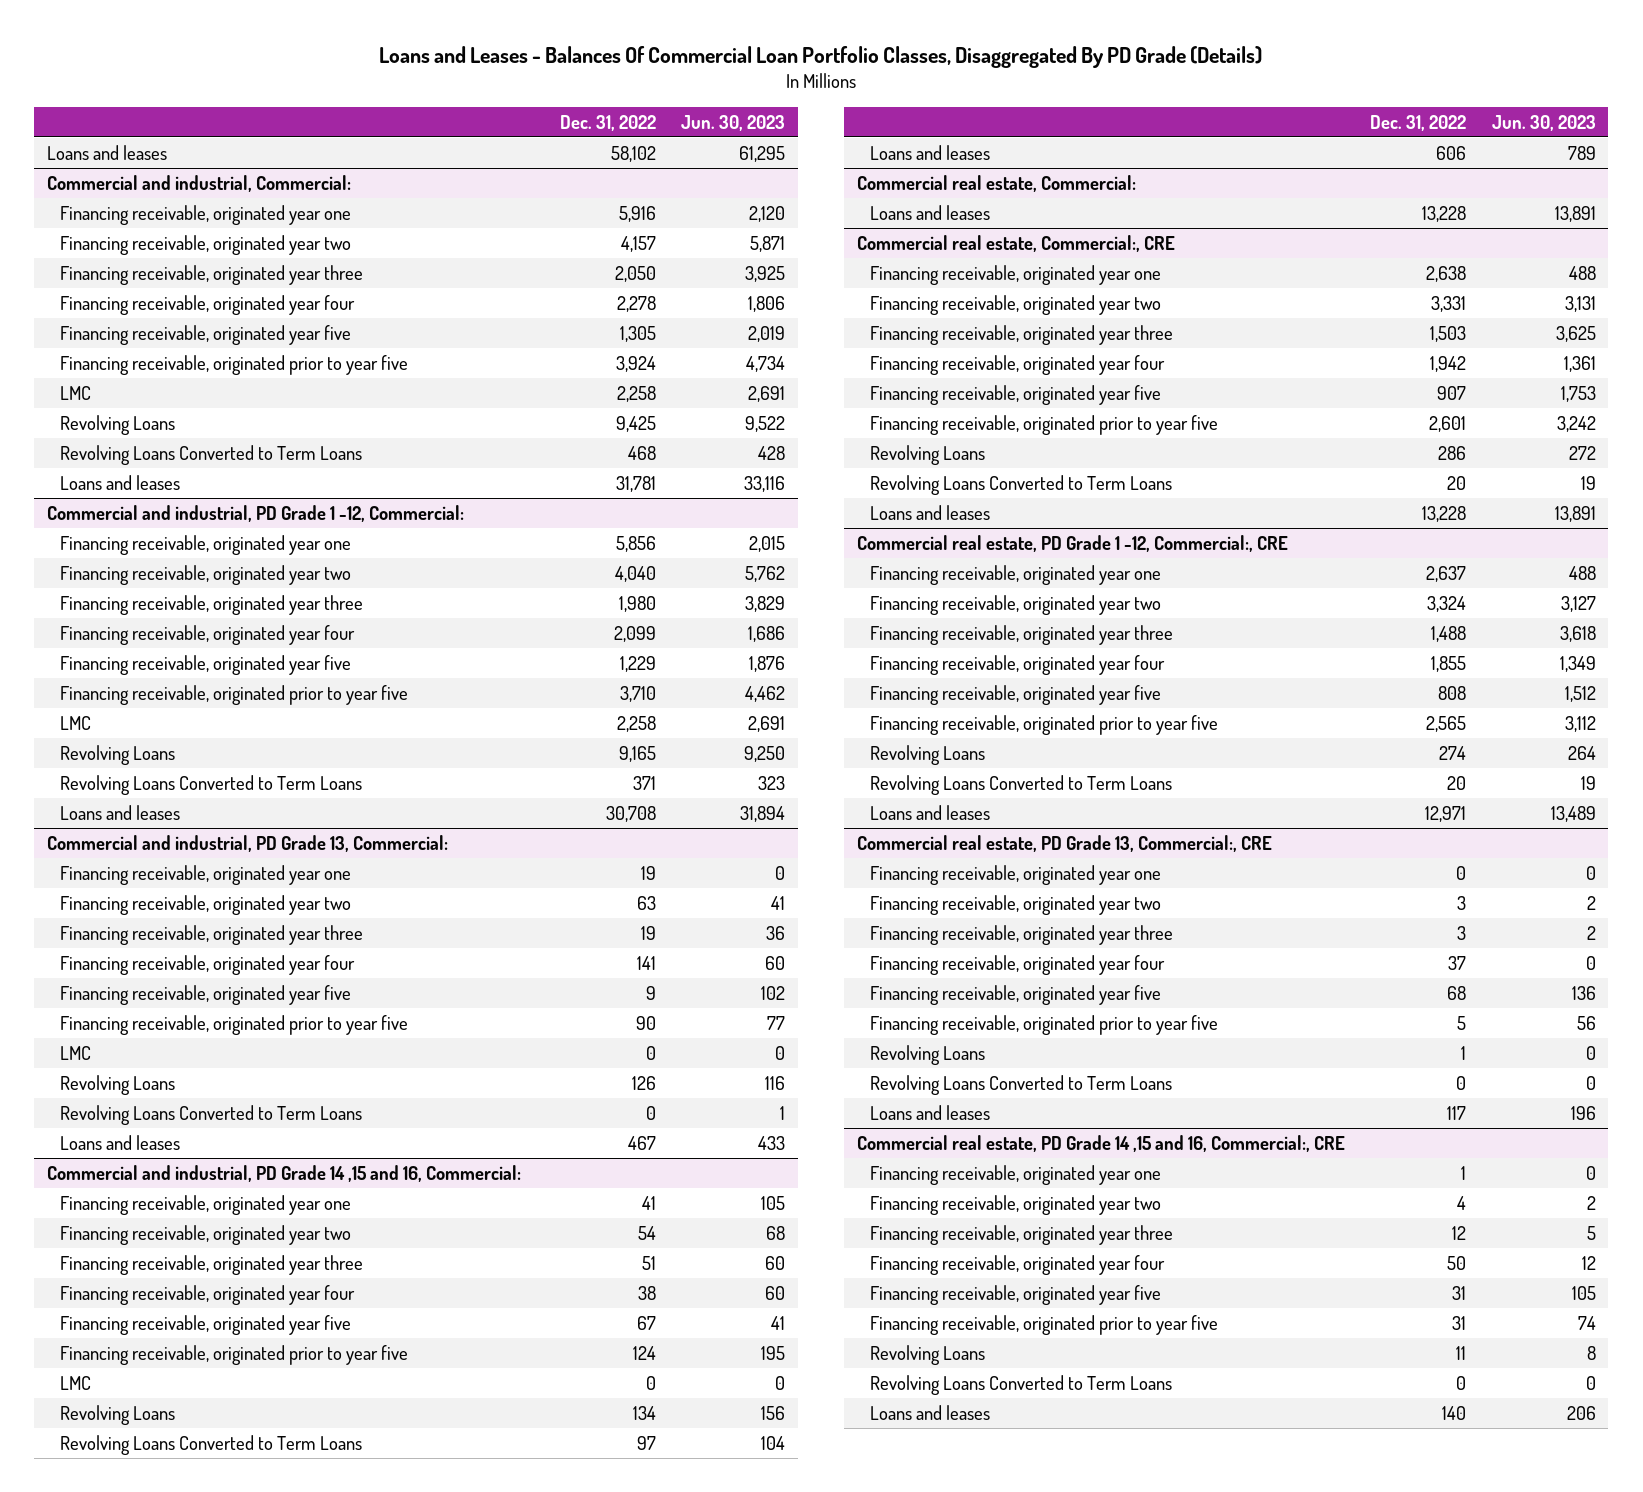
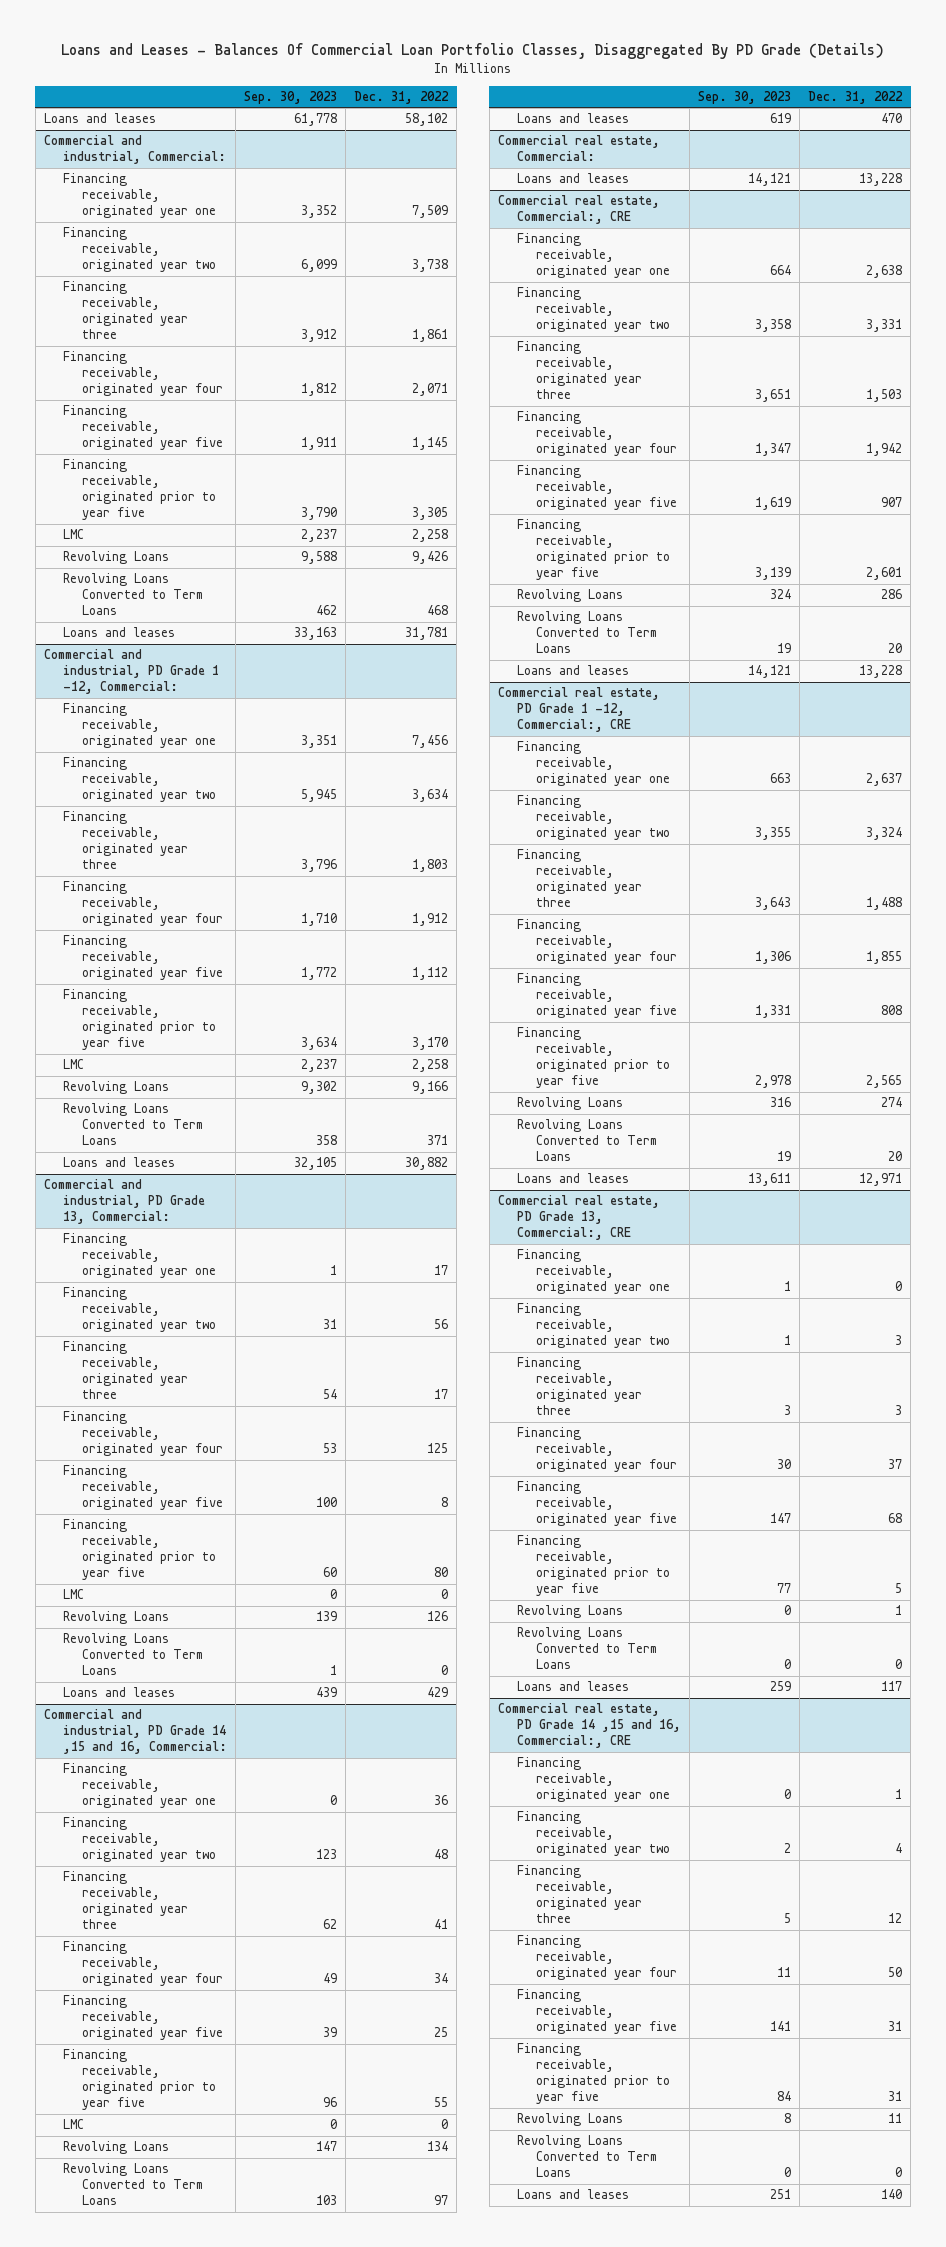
- | Dec. 31, 2022 | Jun. 30, 2023
+ | Sep. 30, 2023 | Dec. 31, 2022
@ Commercial and industrial, Commercial:
- Financing receivable, originated year one | 5,916 | 2,120
- Financing receivable, originated year two | 4,157 | 5,871
- Financing receivable, originated year three | 2,050 | 3,925
- Financing receivable, originated year four | 2,278 | 1,806
- Financing receivable, originated year five | 1,305 | 2,019
- Financing receivable, originated prior to year five | 3,924 | 4,734
+ Financing receivable, originated year one | 3,352 | 7,509
+ Financing receivable, originated year two | 6,099 | 3,738
+ Financing receivable, originated year three | 3,912 | 1,861
+ Financing receivable, originated year four | 1,812 | 2,071
+ Financing receivable, originated year five | 1,911 | 1,145
+ Financing receivable, originated prior to year five | 3,790 | 3,305
- Revolving Loans | 9,425 | 9,522
+ Revolving Loans | 9,588 | 9,426
@ Commercial and industrial, PD Grade 1 -12, Commercial:
- Financing receivable, originated year one | 5,856 | 2,015
- Financing receivable, originated year two | 4,040 | 5,762
- Financing receivable, originated year three | 1,980 | 3,829
- Financing receivable, originated year four | 2,099 | 1,686
- Financing receivable, originated year five | 1,229 | 1,876
- Financing receivable, originated prior to year five | 3,710 | 4,462
+ Financing receivable, originated year one | 3,351 | 7,456
+ Financing receivable, originated year two | 5,945 | 3,634
+ Financing receivable, originated year three | 3,796 | 1,803
+ Financing receivable, originated year four | 1,710 | 1,912
+ Financing receivable, originated year five | 1,772 | 1,112
+ Financing receivable, originated prior to year five | 3,634 | 3,170
- Revolving Loans | 9,165 | 9,250
+ Revolving Loans | 9,302 | 9,166
- Loans and leases | 30,708 | 31,894
+ Loans and leases | 32,105 | 30,882
@ Commercial and industrial, PD Grade 13, Commercial:
- Financing receivable, originated year one | 19 | 0
- Financing receivable, originated year two | 63 | 41
- Financing receivable, originated year three | 19 | 36
- Financing receivable, originated year four | 141 | 60
- Financing receivable, originated year five | 9 | 102
- Financing receivable, originated prior to year five | 90 | 77
+ Financing receivable, originated year one | 1 | 17
+ Financing receivable, originated year two | 31 | 56
+ Financing receivable, originated year three | 54 | 17
+ Financing receivable, originated year four | 53 | 125
+ Financing receivable, originated year five | 100 | 8
+ Financing receivable, originated prior to year five | 60 | 80
- Loans and leases | 467 | 433
+ Loans and leases | 439 | 429
@ Commercial and industrial, PD Grade 14 ,15 and 16, Commercial:
- Financing receivable, originated year one | 41 | 105
- Financing receivable, originated year two | 54 | 68
- Financing receivable, originated year three | 51 | 60
- Financing receivable, originated year four | 38 | 60
- Financing receivable, originated year five | 67 | 41
- Financing receivable, originated prior to year five | 124 | 195
+ Financing receivable, originated year one | 0 | 36
+ Financing receivable, originated year two | 123 | 48
+ Financing receivable, originated year three | 62 | 41
+ Financing receivable, originated year four | 49 | 34
+ Financing receivable, originated year five | 39 | 25
+ Financing receivable, originated prior to year five | 96 | 55
- Loans and leases | 606 | 789
+ Loans and leases | 619 | 470

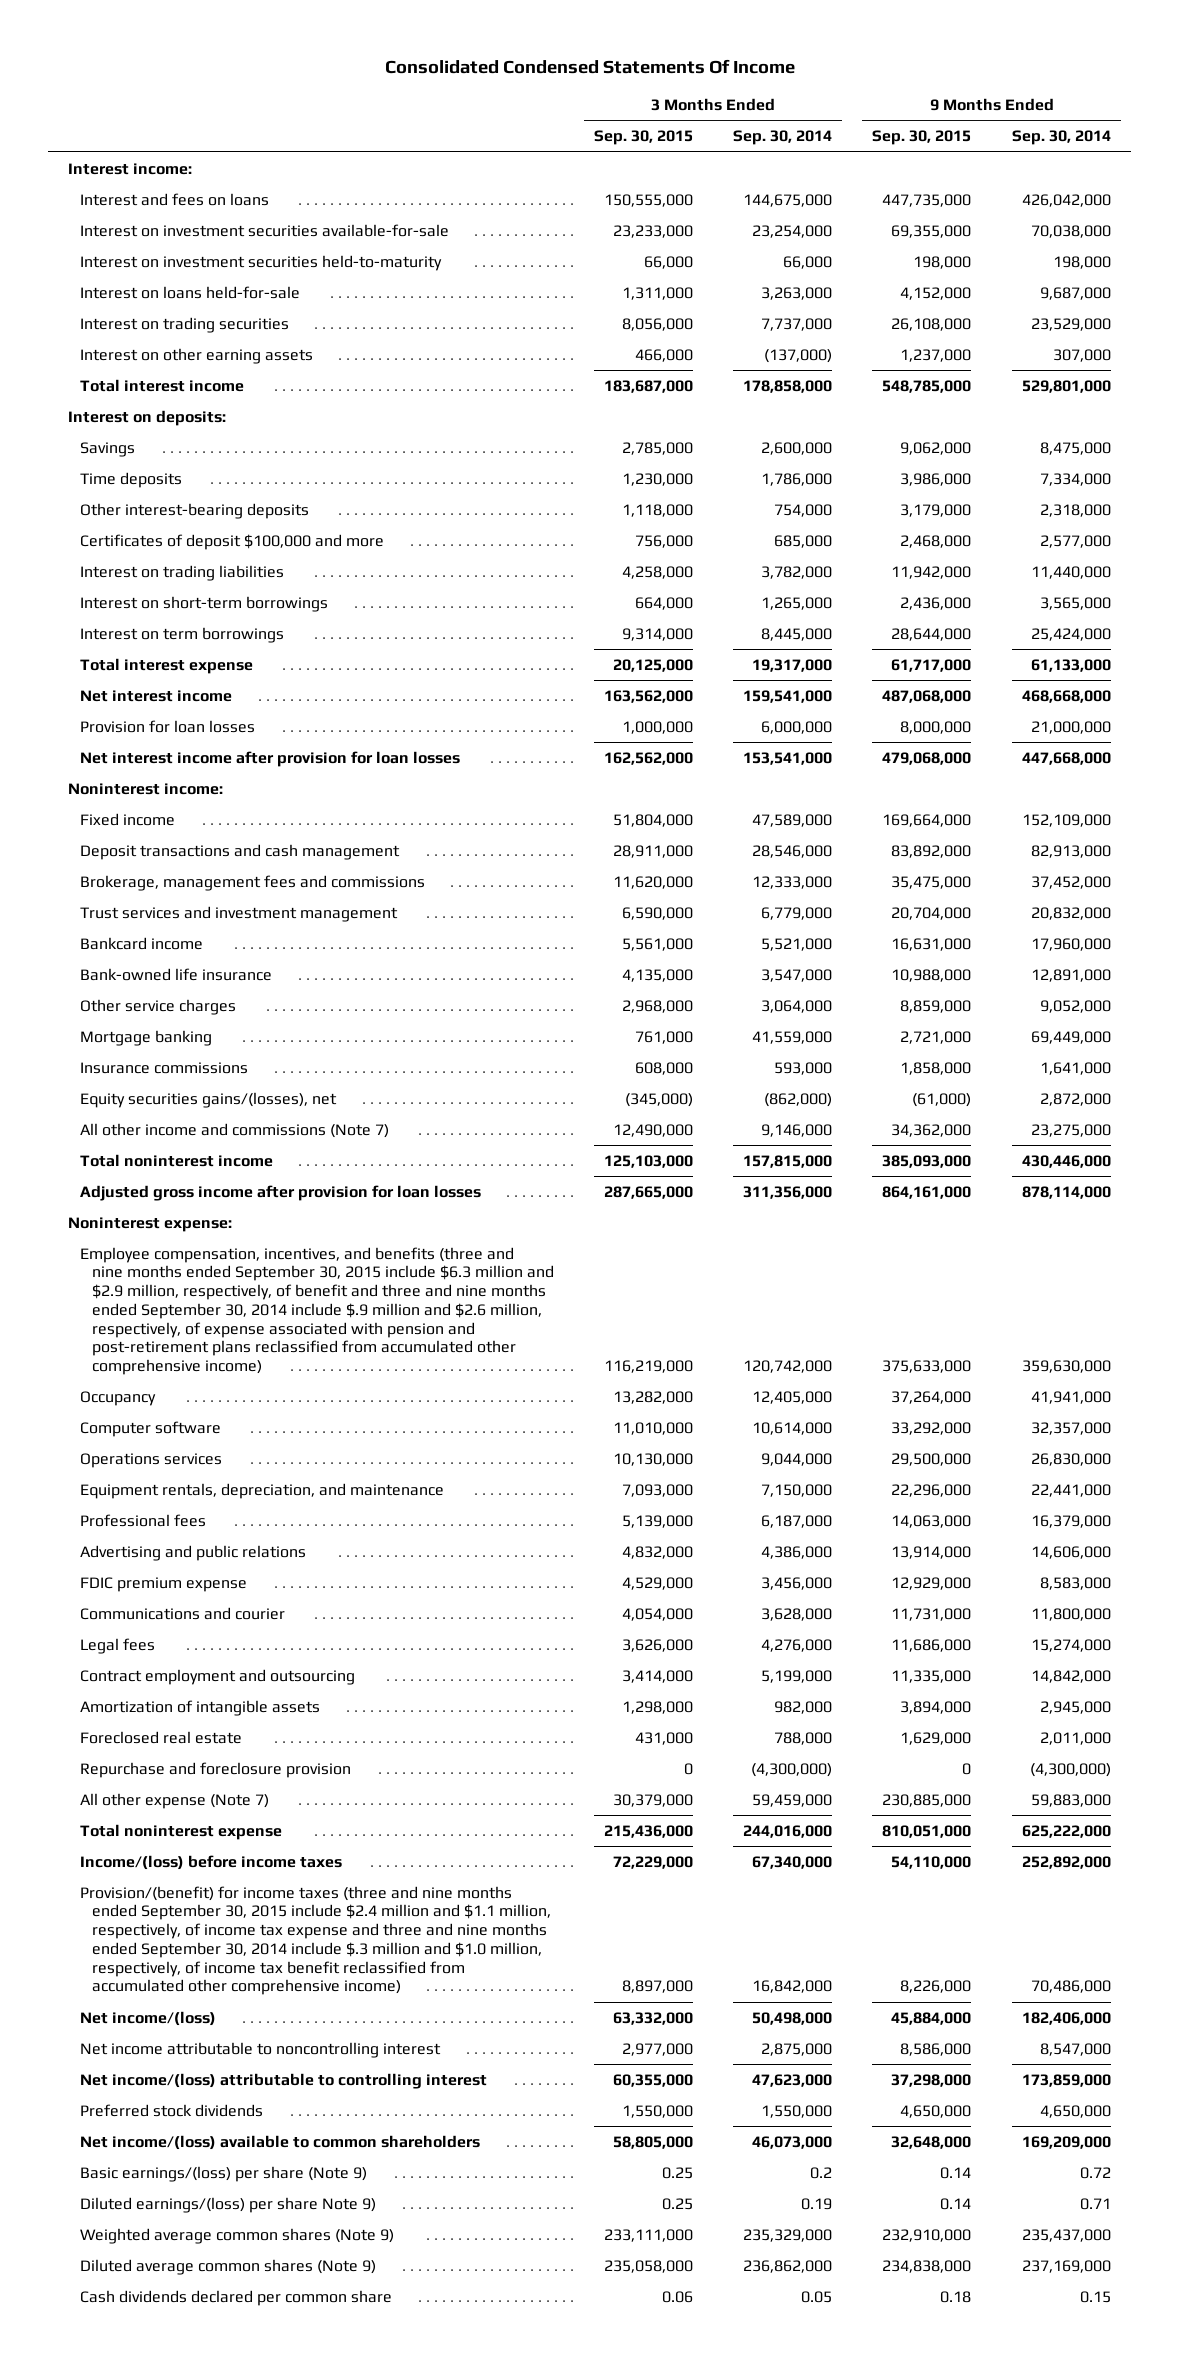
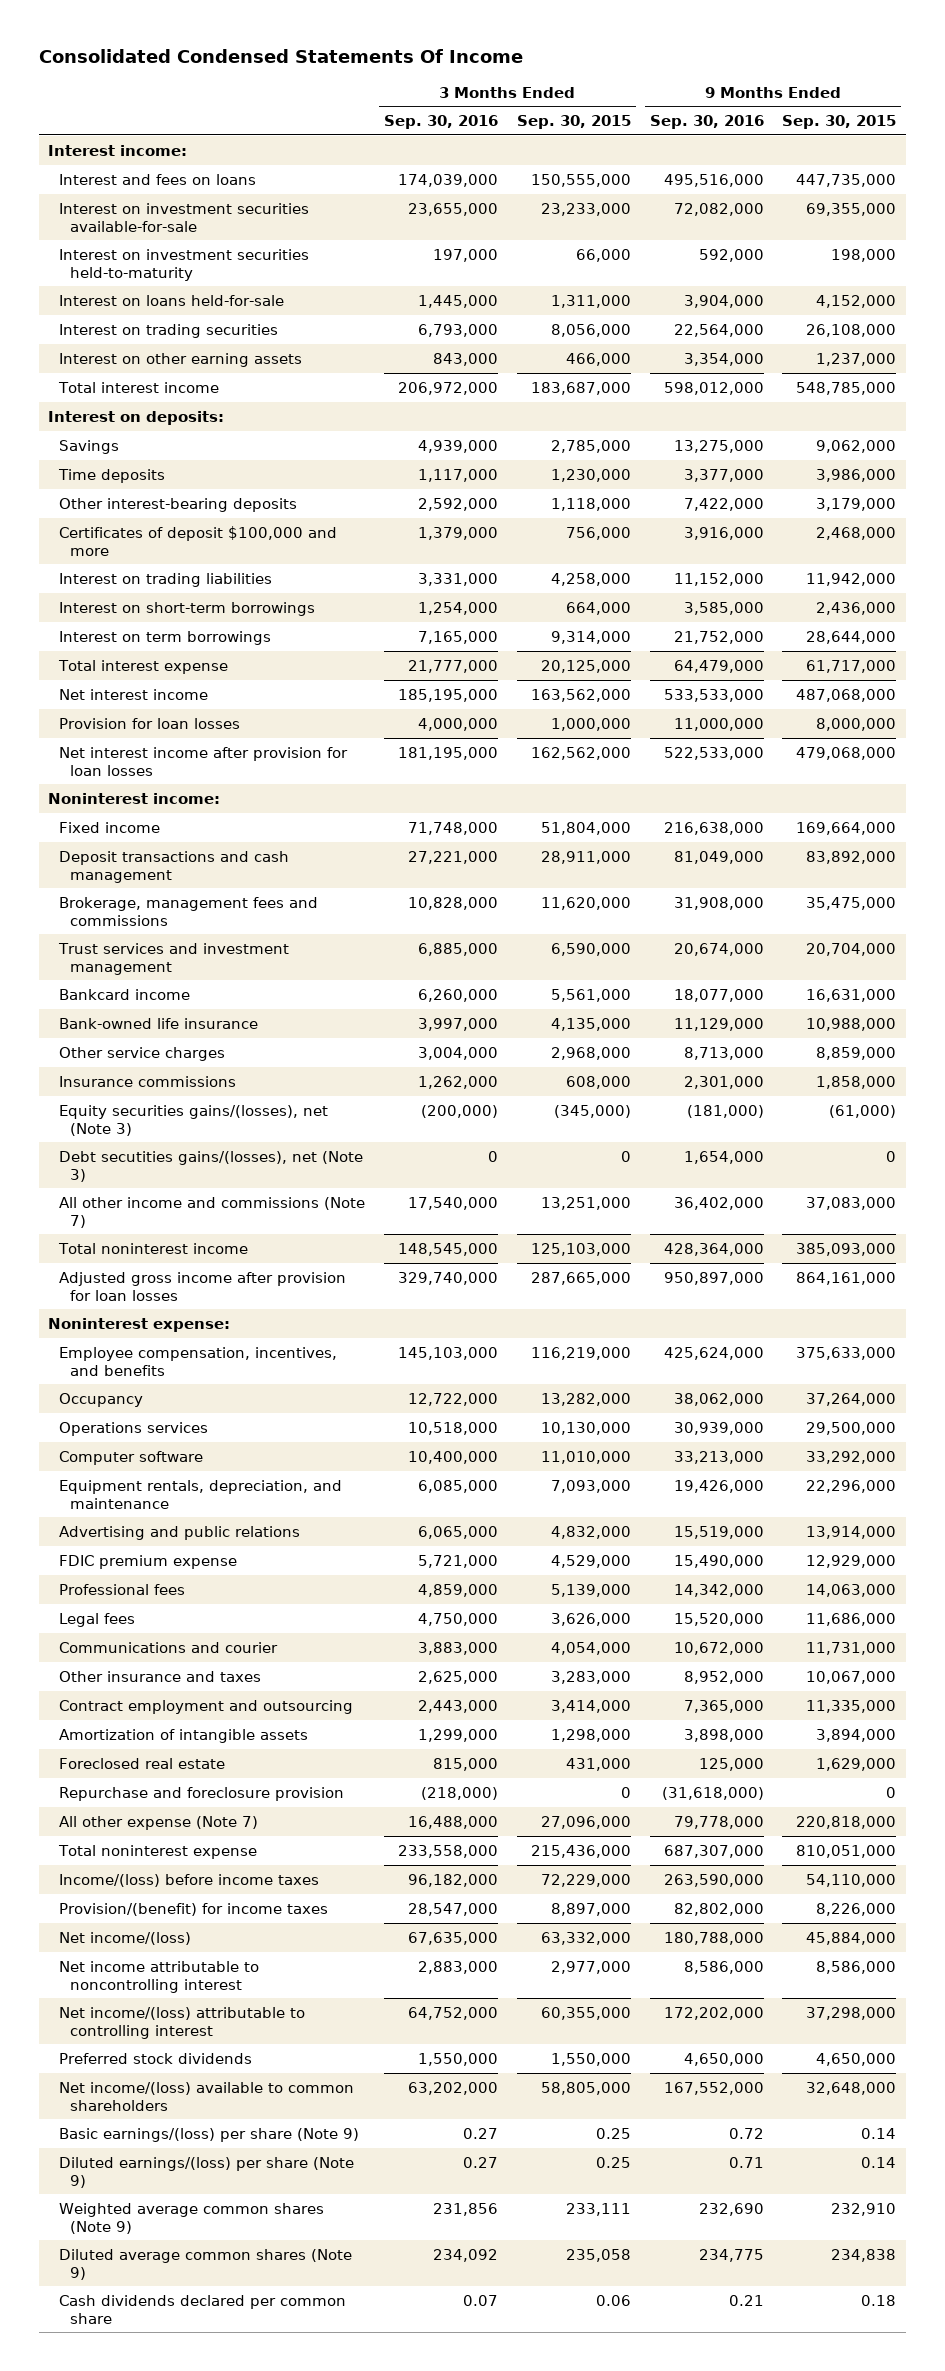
- | 3 Months Ended Sep. 30, 2015 | 3 Months Ended Sep. 30, 2014 | 9 Months Ended Sep. 30, 2015 | 9 Months Ended Sep. 30, 2014
+ | 3 Months Ended Sep. 30, 2016 | 3 Months Ended Sep. 30, 2015 | 9 Months Ended Sep. 30, 2016 | 9 Months Ended Sep. 30, 2015
- Mortgage banking | 761,000 | 41,559,000 | 2,721,000 | 69,449,000
- Equity securities gains/(losses), net | (345,000) | (862,000) | (61,000) | 2,872,000
- All other income and commissions (Note 7) | 12,490,000 | 9,146,000 | 34,362,000 | 23,275,000
+ Equity securities gains/(losses), net (Note 3) | (200,000) | (345,000) | (181,000) | (61,000)
+ Debt secutities gains/(losses), net (Note 3) | 0 | 0 | 1,654,000 | 0
+ All other income and commissions (Note 7) | 17,540,000 | 13,251,000 | 36,402,000 | 37,083,000
- Employee compensation, incentives, and benefits (three and nine months ended September 30, 2015 include $6.3 million and $2.9 million, respectively, of benefit and three and nine months ended September 30, 2014 include $.9 million and $2.6 million, respectively, of expense associated with pension and post-retirement plans reclassified from accumulated other comprehensive income) | 116,219,000 | 120,742,000 | 375,633,000 | 359,630,000
+ Employee compensation, incentives, and benefits | 145,103,000 | 116,219,000 | 425,624,000 | 375,633,000
moved down: Computer software | 10,400,000 | 11,010,000 | 33,213,000 | 33,292,000
moved down: Professional fees | 4,859,000 | 5,139,000 | 14,342,000 | 14,063,000
moved down: Communications and courier | 3,883,000 | 4,054,000 | 10,672,000 | 11,731,000
+ Other insurance and taxes | 2,625,000 | 3,283,000 | 8,952,000 | 10,067,000
- All other expense (Note 7) | 30,379,000 | 59,459,000 | 230,885,000 | 59,883,000
+ All other expense (Note 7) | 16,488,000 | 27,096,000 | 79,778,000 | 220,818,000
- Provision/(benefit) for income taxes (three and nine months ended September 30, 2015 include $2.4 million and $1.1 million, respectively, of income tax expense and three and nine months ended September 30, 2014 include $.3 million and $1.0 million, respectively, of income tax benefit reclassified from accumulated other comprehensive income) | 8,897,000 | 16,842,000 | 8,226,000 | 70,486,000
+ Provision/(benefit) for income taxes | 28,547,000 | 8,897,000 | 82,802,000 | 8,226,000
- Diluted earnings/(loss) per share Note 9) | 0.25 | 0.19 | 0.14 | 0.71
- Weighted average common shares (Note 9) | 233,111,000 | 235,329,000 | 232,910,000 | 235,437,000
- Diluted average common shares (Note 9) | 235,058,000 | 236,862,000 | 234,838,000 | 237,169,000
+ Diluted earnings/(loss) per share (Note 9) | 0.27 | 0.25 | 0.71 | 0.14
+ Weighted average common shares (Note 9) | 231,856 | 233,111 | 232,690 | 232,910
+ Diluted average common shares (Note 9) | 234,092 | 235,058 | 234,775 | 234,838

